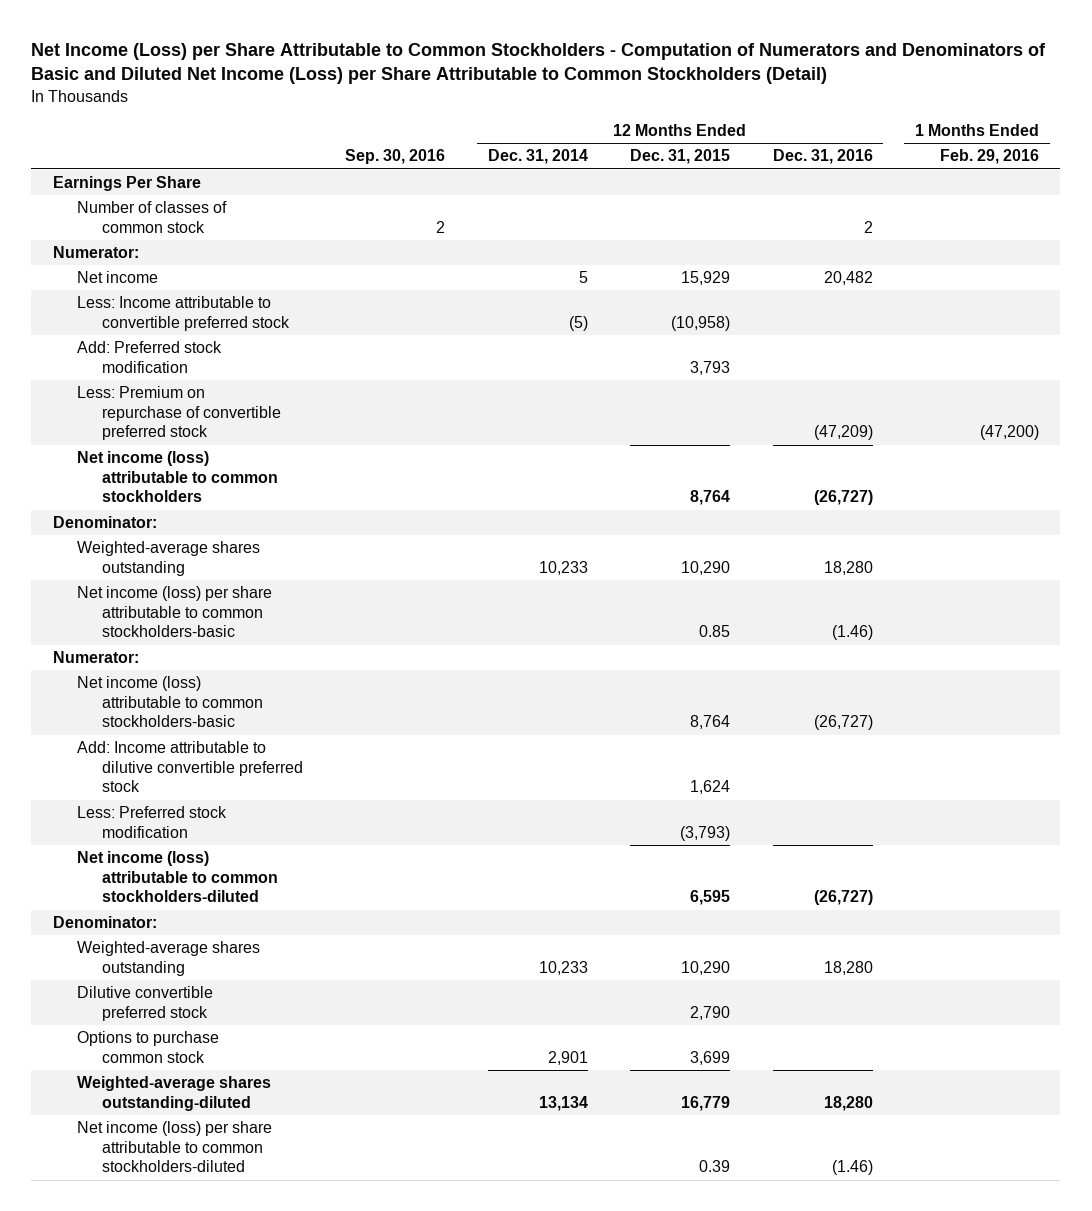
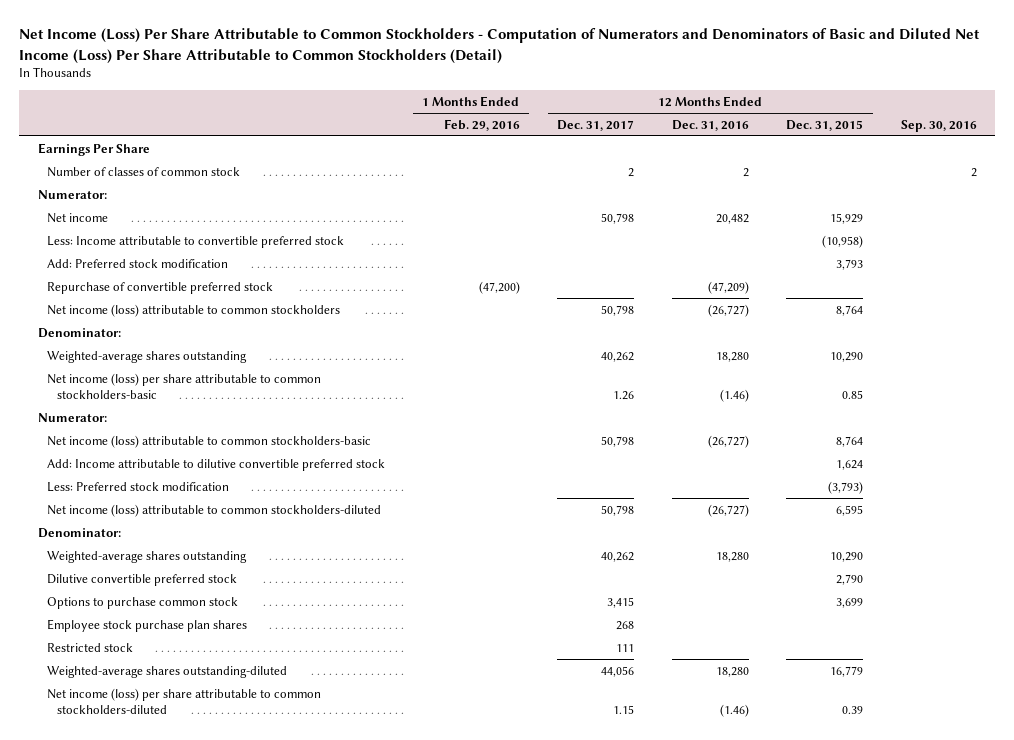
- Net Income (Loss) per Share Attributable to Common Stockholders - Computation of Numerators and Denominators of Basic and Diluted Net Income (Loss) per Share Attributable to Common Stockholders (Detail)
+ Net Income (Loss) Per Share Attributable to Common Stockholders - Computation of Numerators and Denominators of Basic and Diluted Net Income (Loss) Per Share Attributable to Common Stockholders (Detail)
- | Sep. 30, 2016 | 12 Months Ended Dec. 31, 2014 | 12 Months Ended Dec. 31, 2015 | 12 Months Ended Dec. 31, 2016 | 1 Months Ended Feb. 29, 2016
+ | 1 Months Ended Feb. 29, 2016 | 12 Months Ended Dec. 31, 2017 | 12 Months Ended Dec. 31, 2016 | 12 Months Ended Dec. 31, 2015 | Sep. 30, 2016
- Less: Premium on repurchase of convertible preferred stock | | | | (47,209) | (47,200)
+ Repurchase of convertible preferred stock | (47,200) | | (47,209) | |
+ Employee stock purchase plan shares | | 268 | | |
+ Restricted stock | | 111 | | |

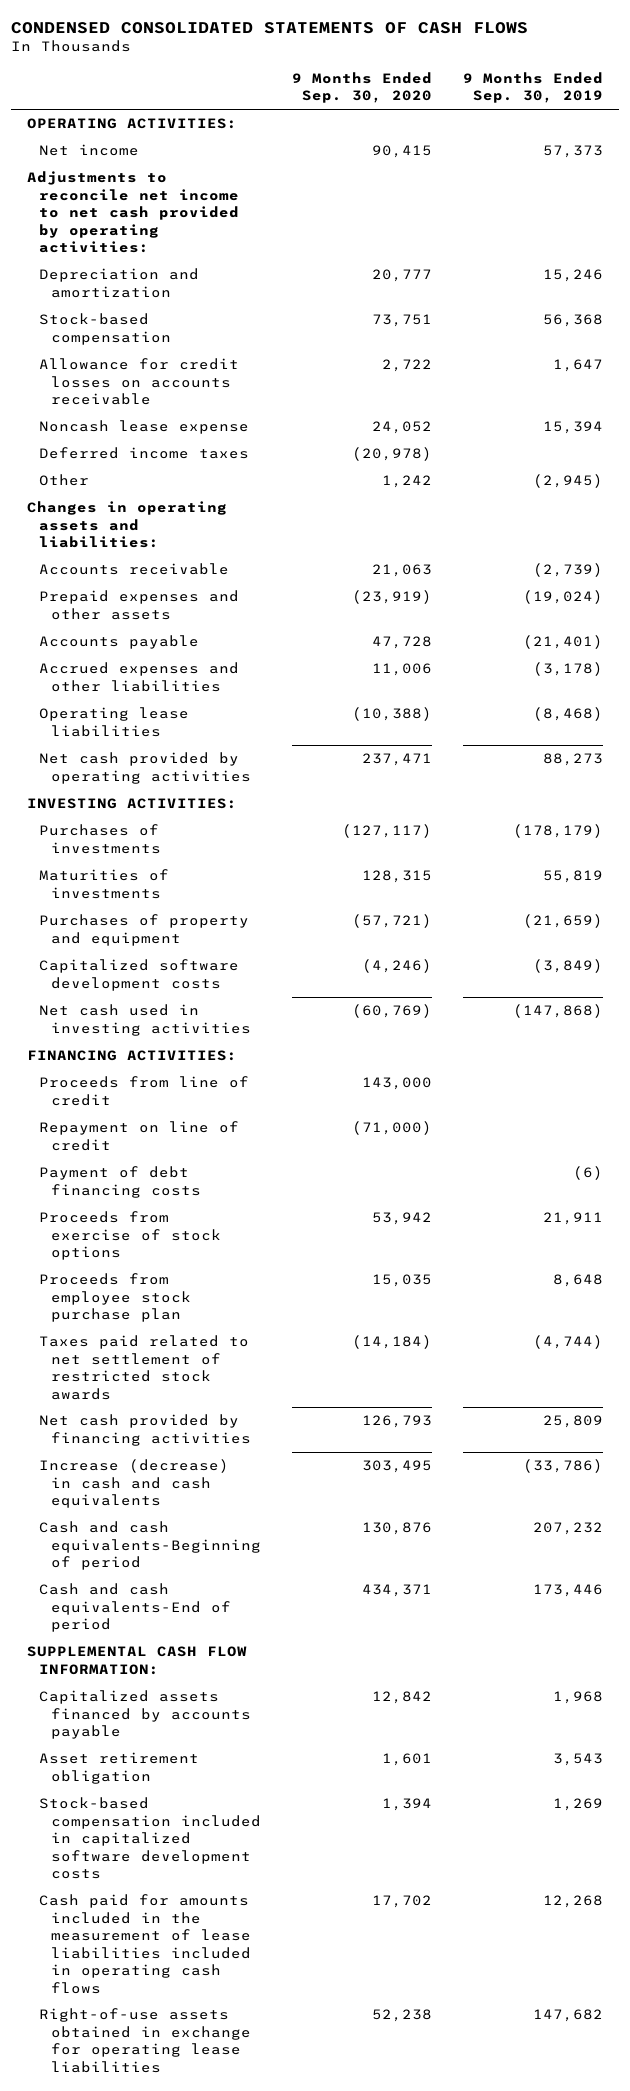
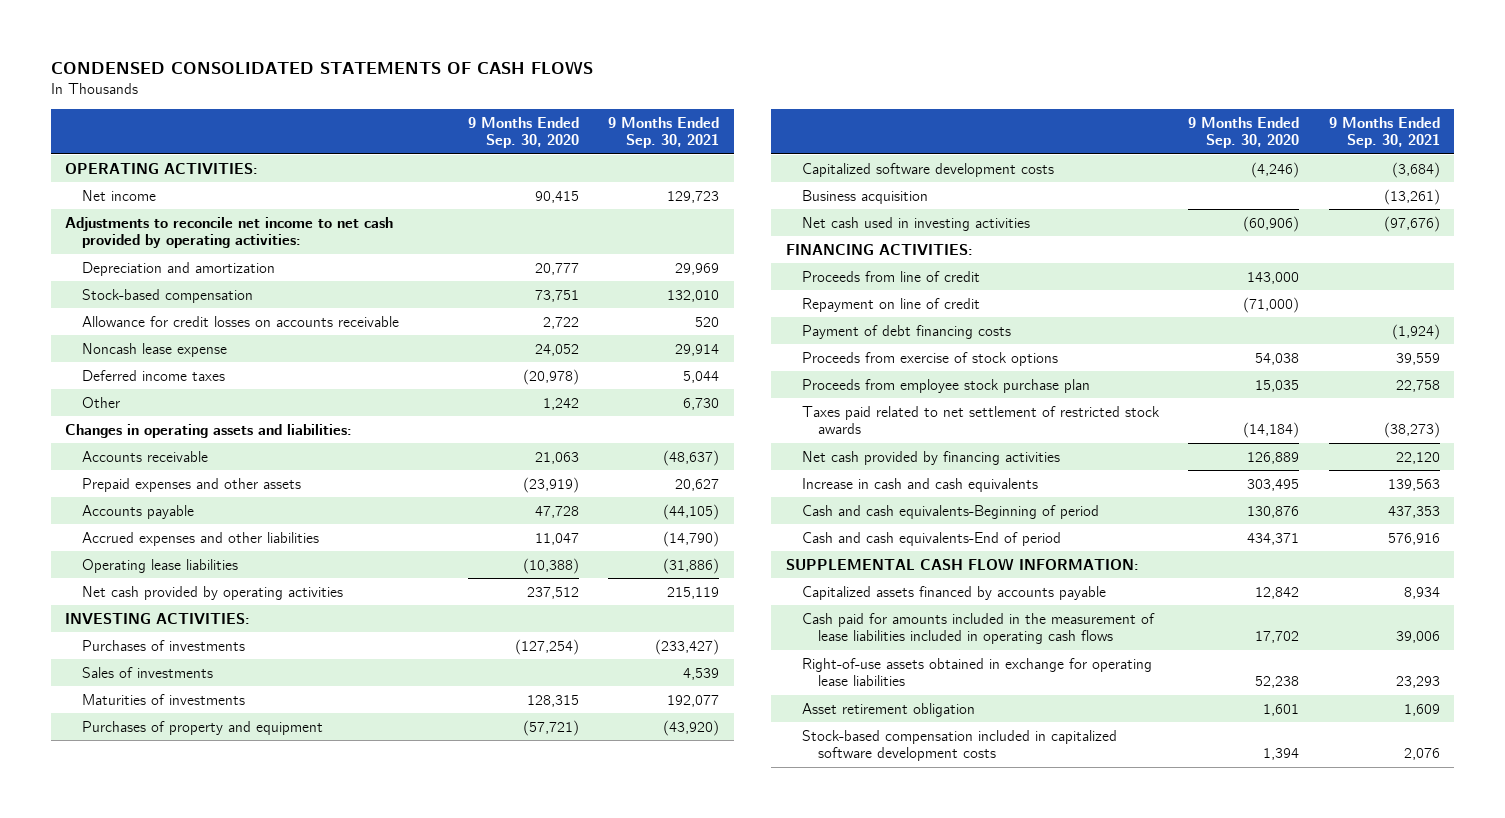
- | 9 Months Ended Sep. 30, 2020 | 9 Months Ended Sep. 30, 2019
+ | 9 Months Ended Sep. 30, 2020 | 9 Months Ended Sep. 30, 2021
- Accrued expenses and other liabilities | 11,006 | (3,178)
+ Accrued expenses and other liabilities | 11,047 | (14,790)
- Net cash provided by operating activities | 237,471 | 88,273
+ Net cash provided by operating activities | 237,512 | 215,119
- Purchases of investments | (127,117) | (178,179)
+ Purchases of investments | (127,254) | (233,427)
+ Sales of investments | | 4,539
- Net cash used in investing activities | (60,769) | (147,868)
+ Business acquisition | | (13,261)
+ Net cash used in investing activities | (60,906) | (97,676)
- Proceeds from exercise of stock options | 53,942 | 21,911
+ Proceeds from exercise of stock options | 54,038 | 39,559
- Net cash provided by financing activities | 126,793 | 25,809
- Increase (decrease) in cash and cash equivalents | 303,495 | (33,786)
+ Net cash provided by financing activities | 126,889 | 22,120
+ Increase in cash and cash equivalents | 303,495 | 139,563
moved down: Asset retirement obligation | 1,601 | 1,609
moved down: Stock-based compensation included in capitalized software development costs | 1,394 | 2,076

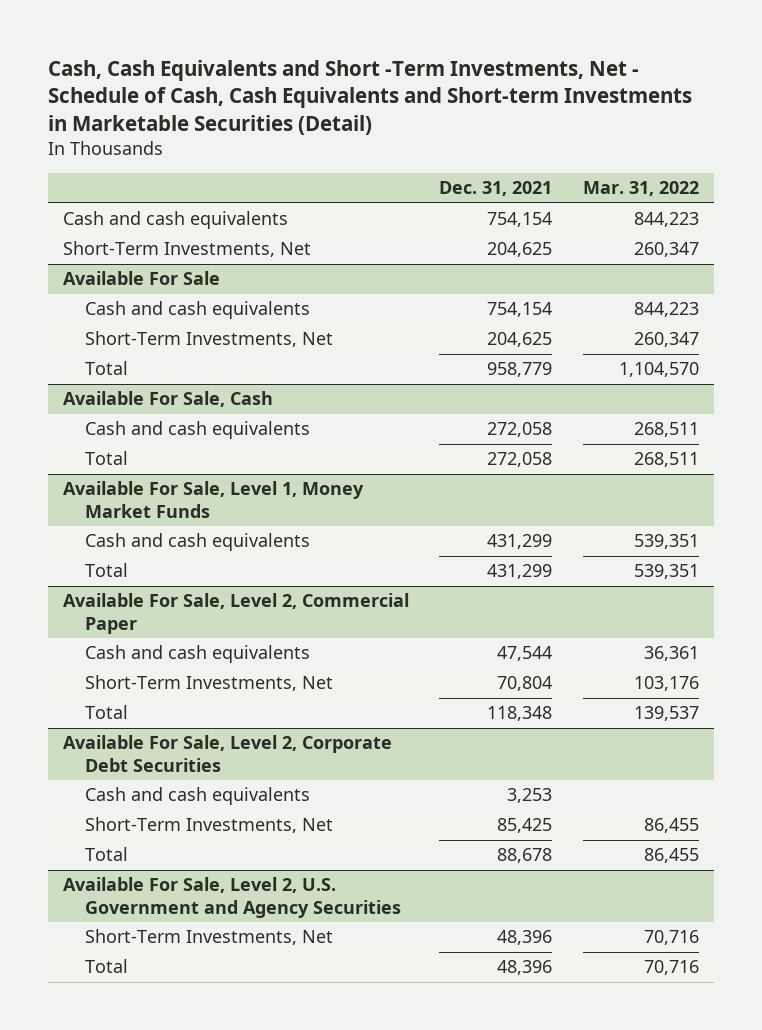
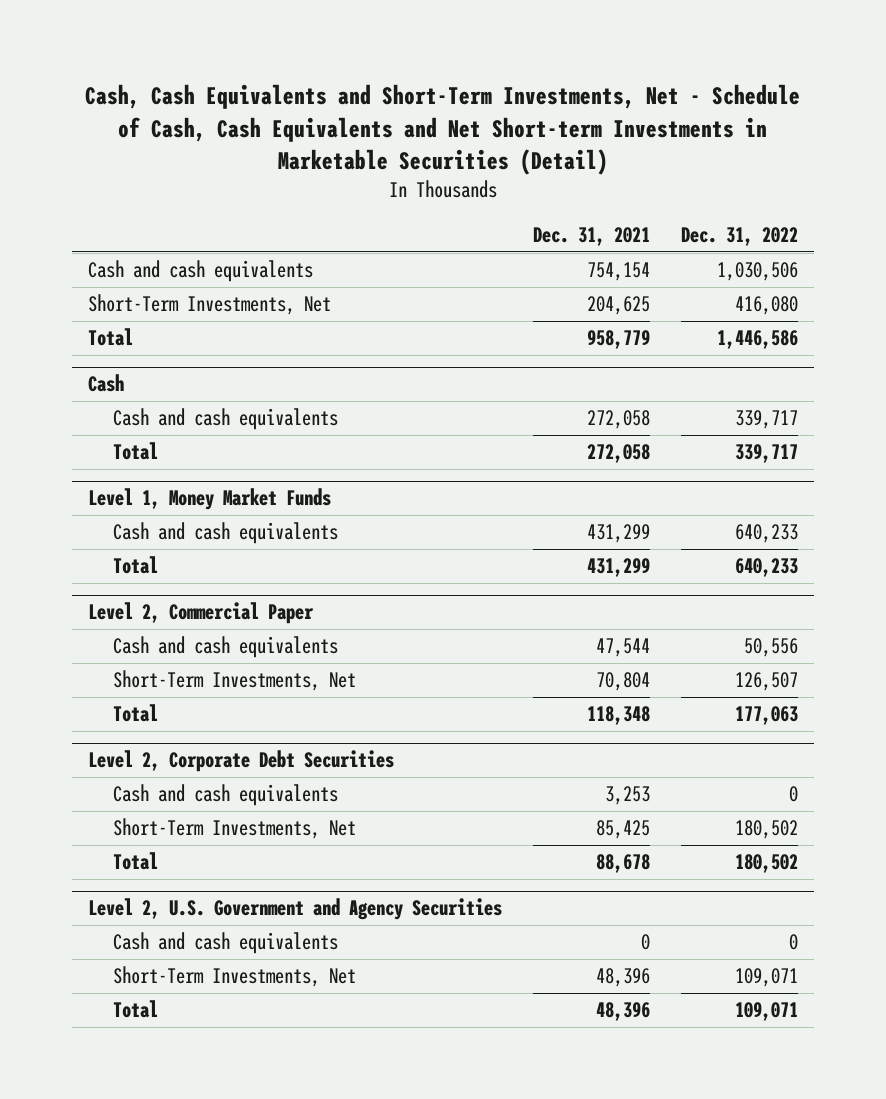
- Cash, Cash Equivalents and Short -Term Investments, Net - Schedule of Cash, Cash Equivalents and Short-term Investments in Marketable Securities (Detail)
+ Cash, Cash Equivalents and Short-Term Investments, Net - Schedule of Cash, Cash Equivalents and Net Short-term Investments in Marketable Securities (Detail)
- | Dec. 31, 2021 | Mar. 31, 2022
+ | Dec. 31, 2021 | Dec. 31, 2022
- Available For Sale
- Cash and cash equivalents | 754,154 | 844,223
- Short-Term Investments, Net | 204,625 | 260,347
- Available For Sale, Cash
+ Cash
- Available For Sale, Level 1, Money Market Funds
+ Level 1, Money Market Funds
- Available For Sale, Level 2, Commercial Paper
+ Level 2, Commercial Paper
- Available For Sale, Level 2, Corporate Debt Securities
+ Level 2, Corporate Debt Securities
- Available For Sale, Level 2, U.S. Government and Agency Securities
+ Level 2, U.S. Government and Agency Securities
+ Cash and cash equivalents | 0 | 0

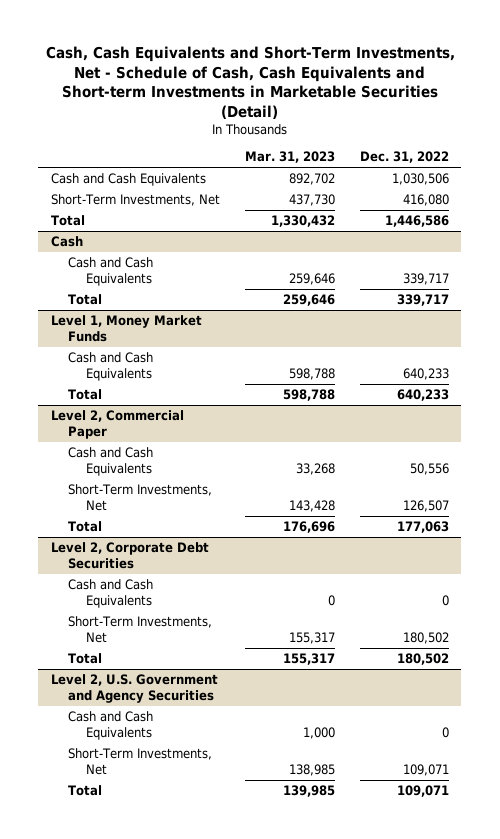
- Cash, Cash Equivalents and Short-Term Investments, Net - Schedule of Cash, Cash Equivalents and Net Short-term Investments in Marketable Securities (Detail)
+ Cash, Cash Equivalents and Short-Term Investments, Net - Schedule of Cash, Cash Equivalents and Short-term Investments in Marketable Securities (Detail)
- | Dec. 31, 2021 | Dec. 31, 2022
+ | Mar. 31, 2023 | Dec. 31, 2022
- Cash and cash equivalents | 754,154 | 1,030,506
+ Cash and Cash Equivalents | 892,702 | 1,030,506
@ Cash
- Cash and cash equivalents | 272,058 | 339,717
+ Cash and Cash Equivalents | 259,646 | 339,717
@ Level 1, Money Market Funds
- Cash and cash equivalents | 431,299 | 640,233
+ Cash and Cash Equivalents | 598,788 | 640,233
@ Level 2, Commercial Paper
- Cash and cash equivalents | 47,544 | 50,556
+ Cash and Cash Equivalents | 33,268 | 50,556
@ Level 2, Corporate Debt Securities
- Cash and cash equivalents | 3,253 | 0
+ Cash and Cash Equivalents | 0 | 0
@ Level 2, U.S. Government and Agency Securities
- Cash and cash equivalents | 0 | 0
+ Cash and Cash Equivalents | 1,000 | 0

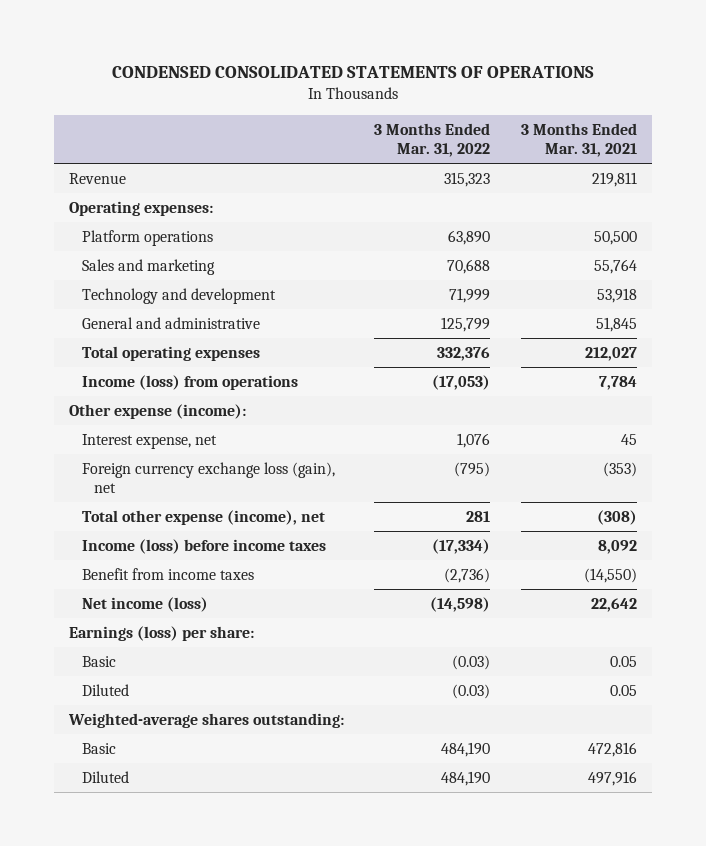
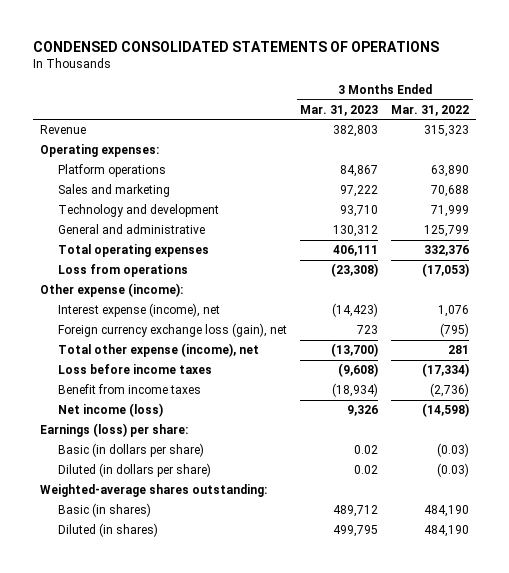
- | 3 Months Ended Mar. 31, 2022 | 3 Months Ended Mar. 31, 2021
+ | 3 Months Ended Mar. 31, 2023 | 3 Months Ended Mar. 31, 2022
- Income (loss) from operations | (17,053) | 7,784
+ Loss from operations | (23,308) | (17,053)
- Interest expense, net | 1,076 | 45
+ Interest expense (income), net | (14,423) | 1,076
- Income (loss) before income taxes | (17,334) | 8,092
+ Loss before income taxes | (9,608) | (17,334)
- Basic | (0.03) | 0.05
- Diluted | (0.03) | 0.05
+ Basic (in dollars per share) | 0.02 | (0.03)
+ Diluted (in dollars per share) | 0.02 | (0.03)
- Basic | 484,190 | 472,816
- Diluted | 484,190 | 497,916
+ Basic (in shares) | 489,712 | 484,190
+ Diluted (in shares) | 499,795 | 484,190

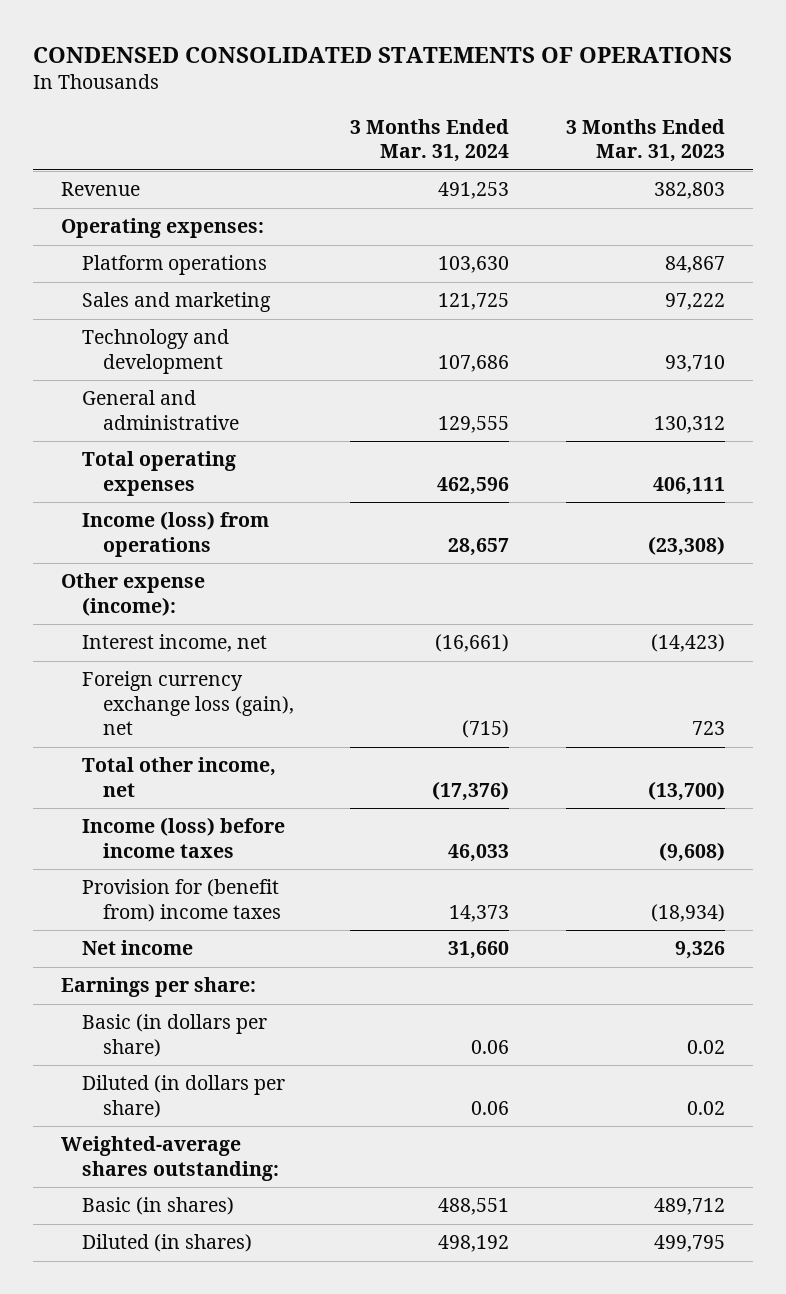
- | 3 Months Ended Mar. 31, 2023 | 3 Months Ended Mar. 31, 2022
+ | 3 Months Ended Mar. 31, 2024 | 3 Months Ended Mar. 31, 2023
- Loss from operations | (23,308) | (17,053)
+ Income (loss) from operations | 28,657 | (23,308)
- Interest expense (income), net | (14,423) | 1,076
+ Interest income, net | (16,661) | (14,423)
- Total other expense (income), net | (13,700) | 281
- Loss before income taxes | (9,608) | (17,334)
- Benefit from income taxes | (18,934) | (2,736)
- Net income (loss) | 9,326 | (14,598)
- Earnings (loss) per share:
+ Total other income, net | (17,376) | (13,700)
+ Income (loss) before income taxes | 46,033 | (9,608)
+ Provision for (benefit from) income taxes | 14,373 | (18,934)
+ Net income | 31,660 | 9,326
+ Earnings per share:

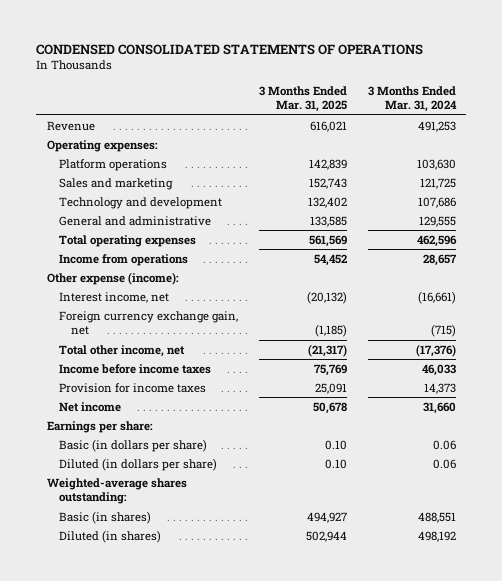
- | 3 Months Ended Mar. 31, 2024 | 3 Months Ended Mar. 31, 2023
+ | 3 Months Ended Mar. 31, 2025 | 3 Months Ended Mar. 31, 2024
- Income (loss) from operations | 28,657 | (23,308)
+ Income from operations | 54,452 | 28,657
- Foreign currency exchange loss (gain), net | (715) | 723
+ Foreign currency exchange gain, net | (1,185) | (715)
- Income (loss) before income taxes | 46,033 | (9,608)
- Provision for (benefit from) income taxes | 14,373 | (18,934)
+ Income before income taxes | 75,769 | 46,033
+ Provision for income taxes | 25,091 | 14,373

